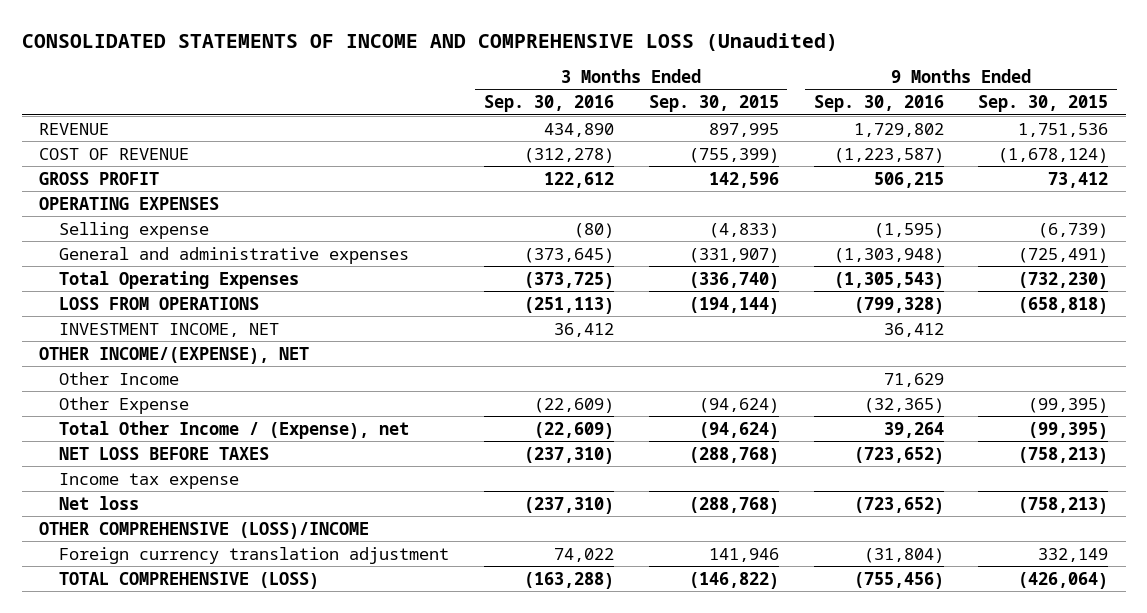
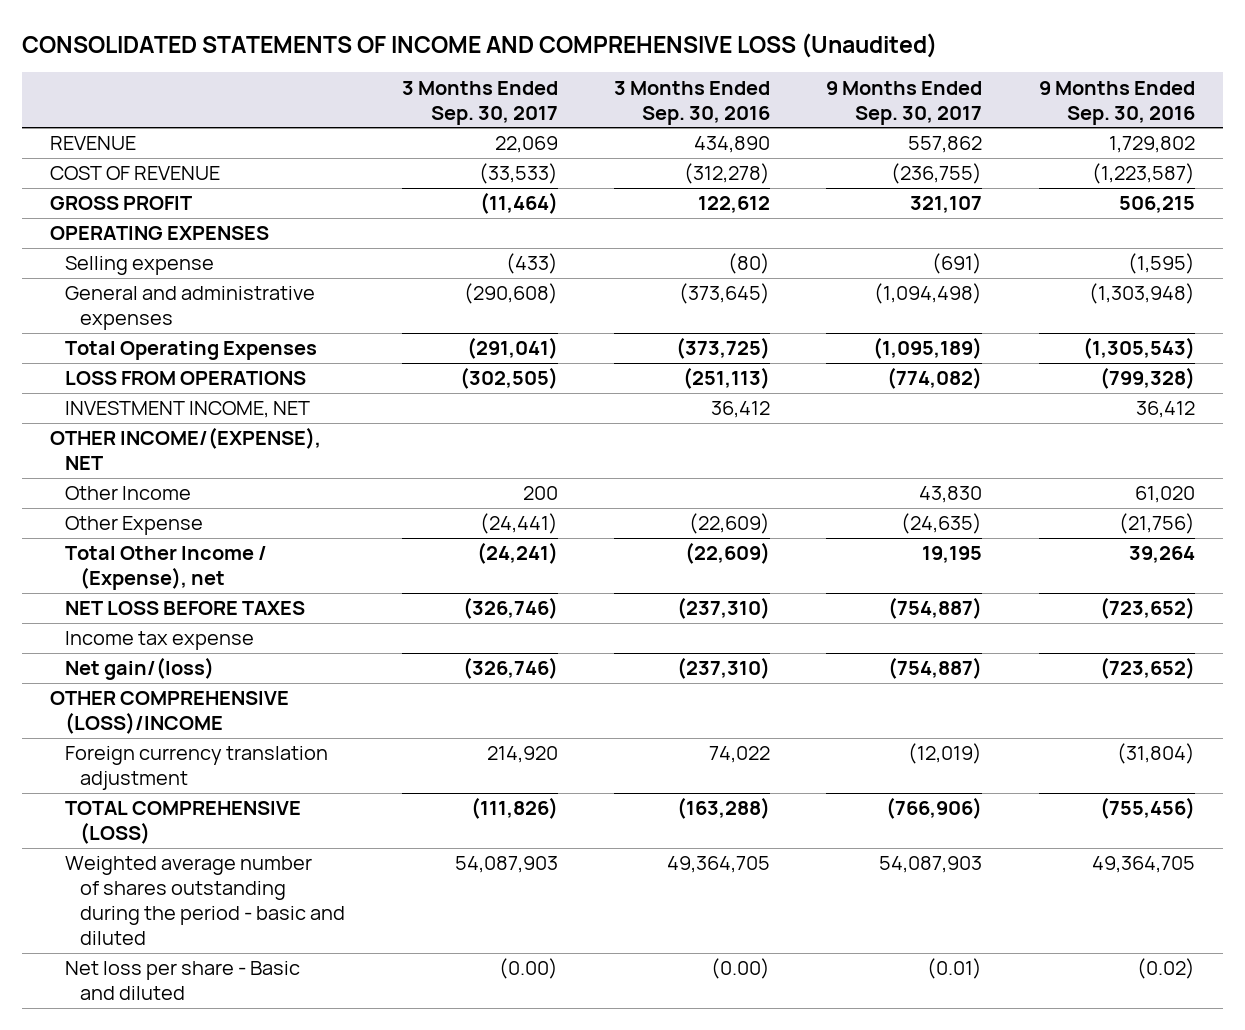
- | 3 Months Ended Sep. 30, 2016 | 3 Months Ended Sep. 30, 2015 | 9 Months Ended Sep. 30, 2016 | 9 Months Ended Sep. 30, 2015
+ | 3 Months Ended Sep. 30, 2017 | 3 Months Ended Sep. 30, 2016 | 9 Months Ended Sep. 30, 2017 | 9 Months Ended Sep. 30, 2016
- Other Income | | | 71,629 |
- Other Expense | (22,609) | (94,624) | (32,365) | (99,395)
+ Other Income | 200 | | 43,830 | 61,020
+ Other Expense | (24,441) | (22,609) | (24,635) | (21,756)
- Net loss | (237,310) | (288,768) | (723,652) | (758,213)
+ Net gain/(loss) | (326,746) | (237,310) | (754,887) | (723,652)
+ Weighted average number of shares outstanding during the period - basic and diluted | 54,087,903 | 49,364,705 | 54,087,903 | 49,364,705
+ Net loss per share - Basic and diluted | (0.00) | (0.00) | (0.01) | (0.02)

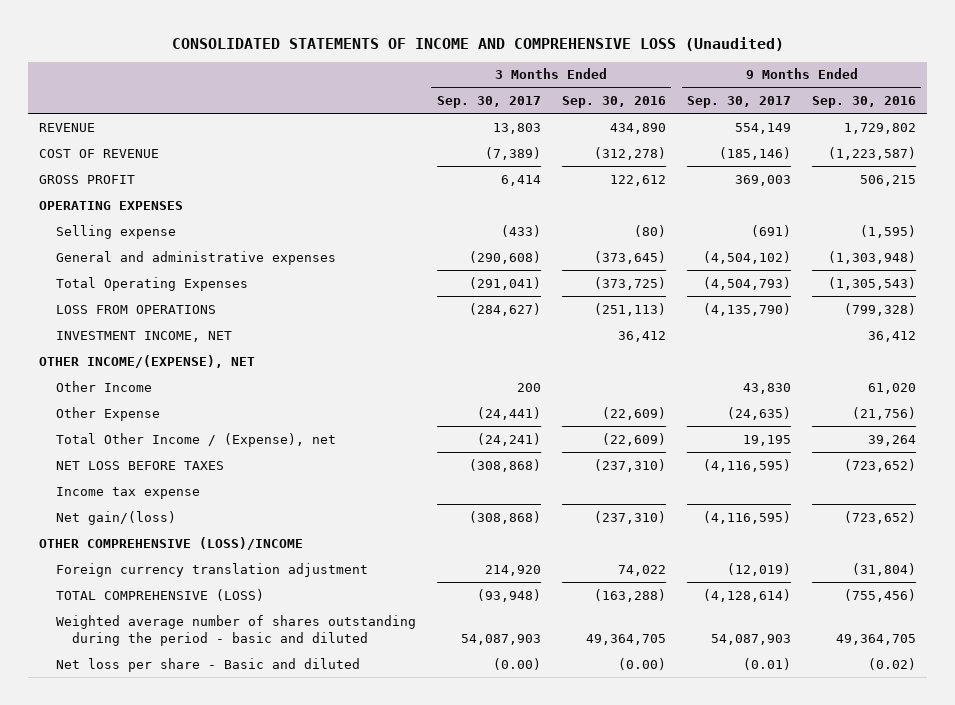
- REVENUE | 22,069 | 434,890 | 557,862 | 1,729,802
- COST OF REVENUE | (33,533) | (312,278) | (236,755) | (1,223,587)
- GROSS PROFIT | (11,464) | 122,612 | 321,107 | 506,215
+ REVENUE | 13,803 | 434,890 | 554,149 | 1,729,802
+ COST OF REVENUE | (7,389) | (312,278) | (185,146) | (1,223,587)
+ GROSS PROFIT | 6,414 | 122,612 | 369,003 | 506,215
- General and administrative expenses | (290,608) | (373,645) | (1,094,498) | (1,303,948)
- Total Operating Expenses | (291,041) | (373,725) | (1,095,189) | (1,305,543)
- LOSS FROM OPERATIONS | (302,505) | (251,113) | (774,082) | (799,328)
+ General and administrative expenses | (290,608) | (373,645) | (4,504,102) | (1,303,948)
+ Total Operating Expenses | (291,041) | (373,725) | (4,504,793) | (1,305,543)
+ LOSS FROM OPERATIONS | (284,627) | (251,113) | (4,135,790) | (799,328)
- NET LOSS BEFORE TAXES | (326,746) | (237,310) | (754,887) | (723,652)
+ NET LOSS BEFORE TAXES | (308,868) | (237,310) | (4,116,595) | (723,652)
- Net gain/(loss) | (326,746) | (237,310) | (754,887) | (723,652)
+ Net gain/(loss) | (308,868) | (237,310) | (4,116,595) | (723,652)
- TOTAL COMPREHENSIVE (LOSS) | (111,826) | (163,288) | (766,906) | (755,456)
+ TOTAL COMPREHENSIVE (LOSS) | (93,948) | (163,288) | (4,128,614) | (755,456)

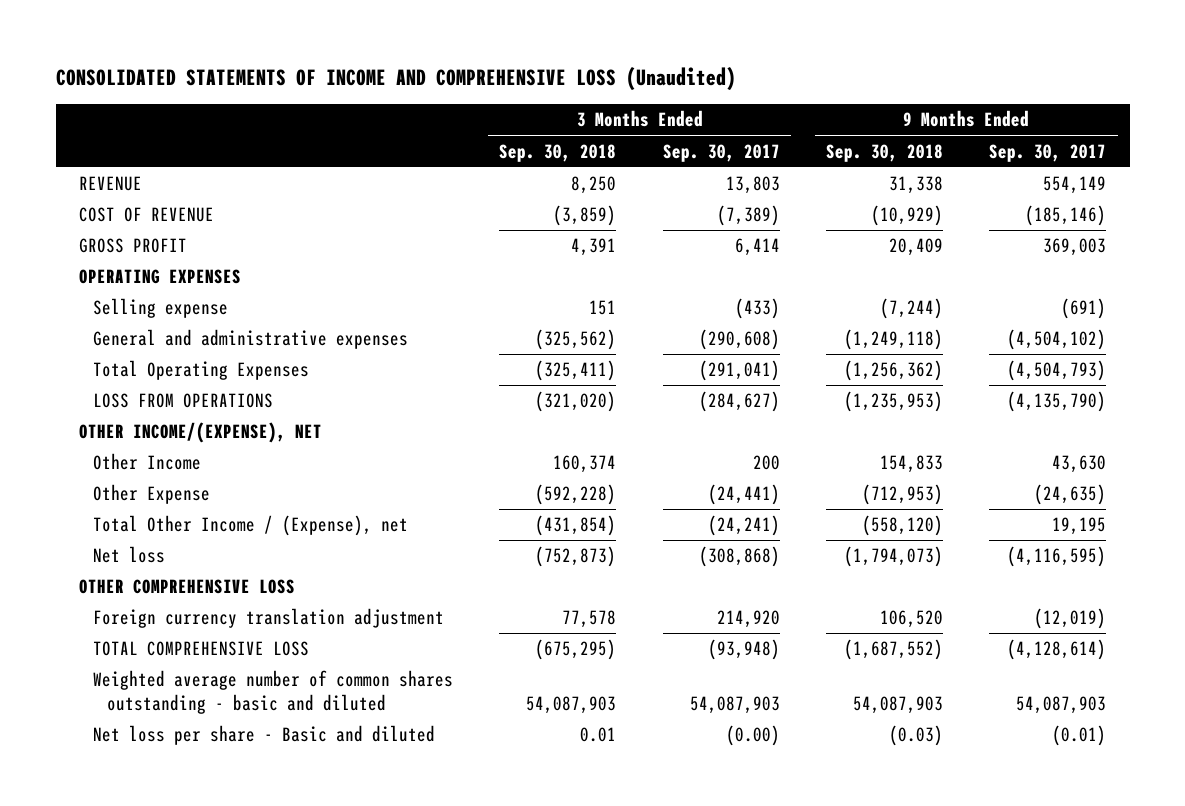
- | 3 Months Ended Sep. 30, 2017 | 3 Months Ended Sep. 30, 2016 | 9 Months Ended Sep. 30, 2017 | 9 Months Ended Sep. 30, 2016
+ | 3 Months Ended Sep. 30, 2018 | 3 Months Ended Sep. 30, 2017 | 9 Months Ended Sep. 30, 2018 | 9 Months Ended Sep. 30, 2017
- INVESTMENT INCOME, NET | | 36,412 | | 36,412
- Other Income | 200 | | 43,830 | 61,020
+ Other Income | 160,374 | 200 | 154,833 | 43,630
- NET LOSS BEFORE TAXES | (308,868) | (237,310) | (4,116,595) | (723,652)
- Income tax expense
- Net gain/(loss) | (308,868) | (237,310) | (4,116,595) | (723,652)
- OTHER COMPREHENSIVE (LOSS)/INCOME
+ Net loss | (752,873) | (308,868) | (1,794,073) | (4,116,595)
+ OTHER COMPREHENSIVE LOSS
- TOTAL COMPREHENSIVE (LOSS) | (93,948) | (163,288) | (4,128,614) | (755,456)
- Weighted average number of shares outstanding during the period - basic and diluted | 54,087,903 | 49,364,705 | 54,087,903 | 49,364,705
+ TOTAL COMPREHENSIVE LOSS | (675,295) | (93,948) | (1,687,552) | (4,128,614)
+ Weighted average number of common shares outstanding - basic and diluted | 54,087,903 | 54,087,903 | 54,087,903 | 54,087,903

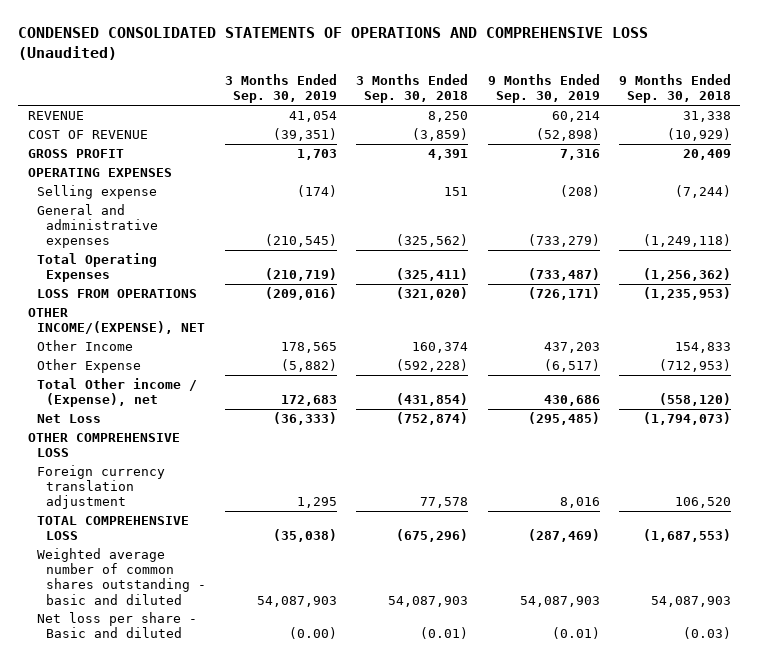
- CONSOLIDATED STATEMENTS OF INCOME AND COMPREHENSIVE LOSS (Unaudited)
+ CONDENSED CONSOLIDATED STATEMENTS OF OPERATIONS AND COMPREHENSIVE LOSS (Unaudited)
- | 3 Months Ended Sep. 30, 2018 | 3 Months Ended Sep. 30, 2017 | 9 Months Ended Sep. 30, 2018 | 9 Months Ended Sep. 30, 2017
+ | 3 Months Ended Sep. 30, 2019 | 3 Months Ended Sep. 30, 2018 | 9 Months Ended Sep. 30, 2019 | 9 Months Ended Sep. 30, 2018
- Total Other Income / (Expense), net | (431,854) | (24,241) | (558,120) | 19,195
- Net loss | (752,873) | (308,868) | (1,794,073) | (4,116,595)
+ Total Other income / (Expense), net | 172,683 | (431,854) | 430,686 | (558,120)
+ Net Loss | (36,333) | (752,874) | (295,485) | (1,794,073)
- TOTAL COMPREHENSIVE LOSS | (675,295) | (93,948) | (1,687,552) | (4,128,614)
+ TOTAL COMPREHENSIVE LOSS | (35,038) | (675,296) | (287,469) | (1,687,553)
- Net loss per share - Basic and diluted | 0.01 | (0.00) | (0.03) | (0.01)
+ Net loss per share - Basic and diluted | (0.00) | (0.01) | (0.01) | (0.03)

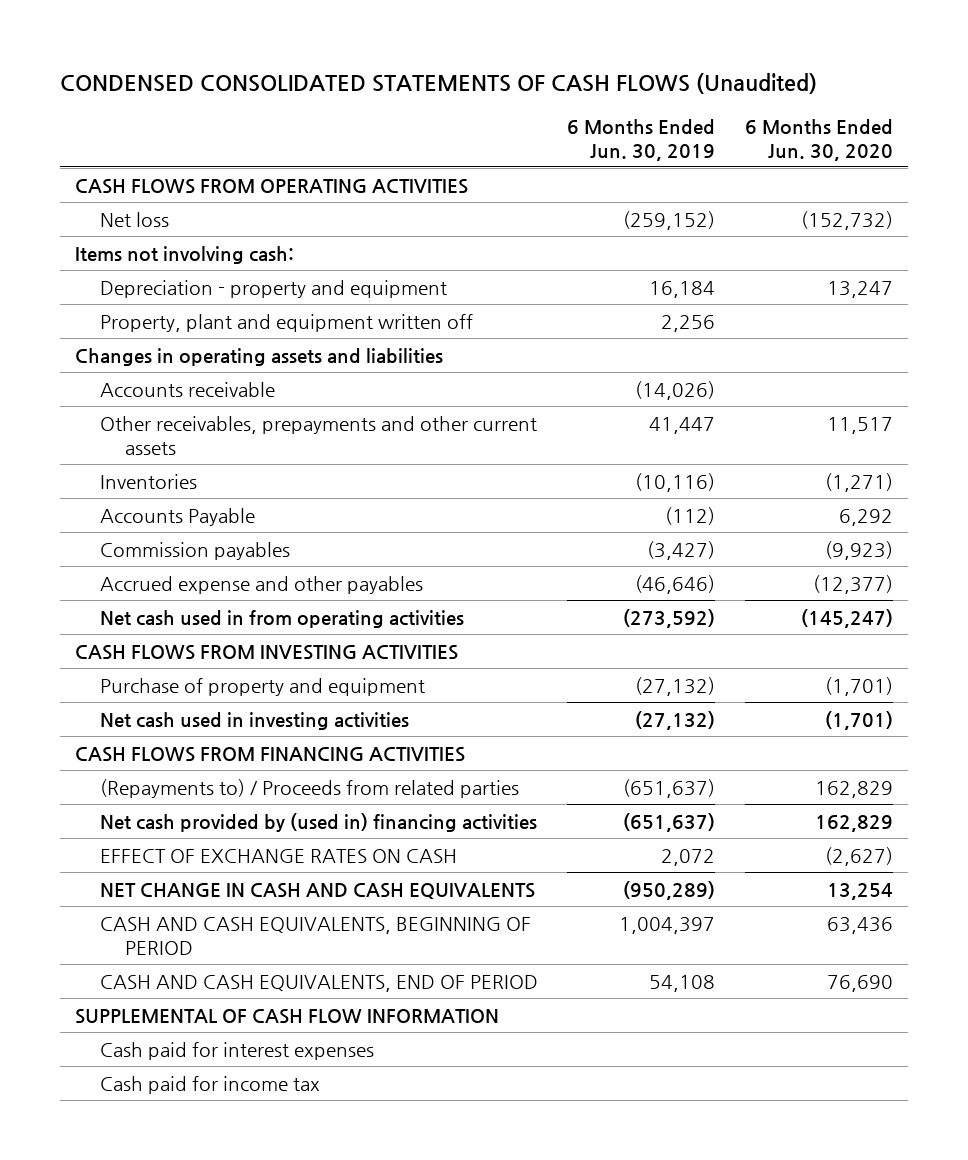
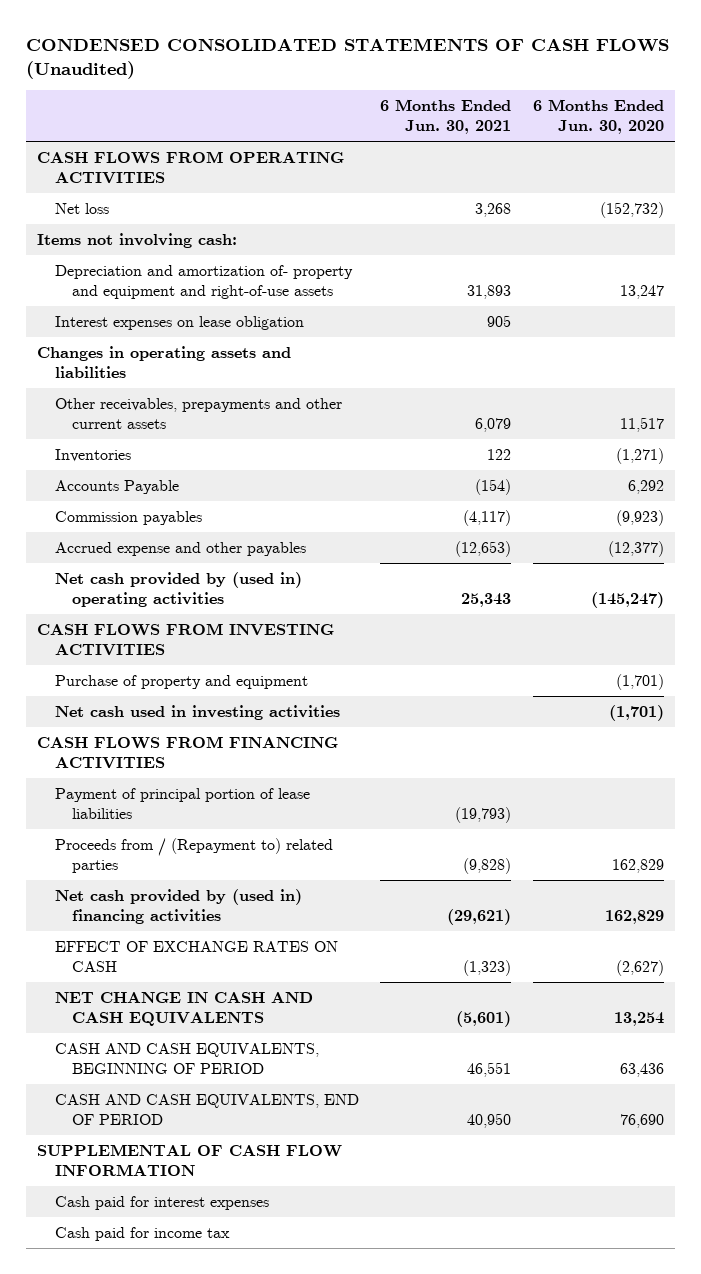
- | 6 Months Ended Jun. 30, 2019 | 6 Months Ended Jun. 30, 2020
+ | 6 Months Ended Jun. 30, 2021 | 6 Months Ended Jun. 30, 2020
- Depreciation - property and equipment | 16,184 | 13,247
- Property, plant and equipment written off | 2,256 |
+ Depreciation and amortization of- property and equipment and right-of-use assets | 31,893 | 13,247
+ Interest expenses on lease obligation | 905 |
- Accounts receivable | (14,026) |
- Net cash used in from operating activities | (273,592) | (145,247)
+ Net cash provided by (used in) operating activities | 25,343 | (145,247)
- (Repayments to) / Proceeds from related parties | (651,637) | 162,829
+ Payment of principal portion of lease liabilities | (19,793) |
+ Proceeds from / (Repayment to) related parties | (9,828) | 162,829

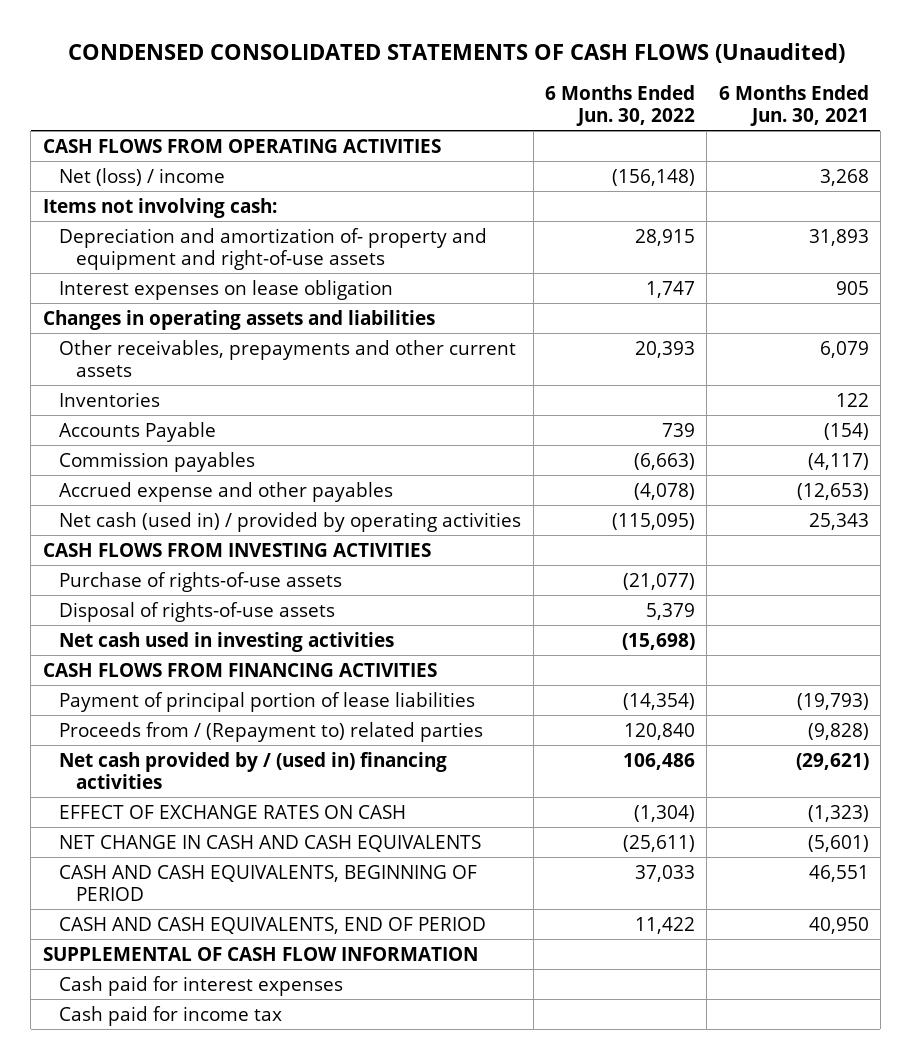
- | 6 Months Ended Jun. 30, 2021 | 6 Months Ended Jun. 30, 2020
+ | 6 Months Ended Jun. 30, 2022 | 6 Months Ended Jun. 30, 2021
- Net loss | 3,268 | (152,732)
+ Net (loss) / income | (156,148) | 3,268
- Net cash provided by (used in) operating activities | 25,343 | (145,247)
+ Net cash (used in) / provided by operating activities | (115,095) | 25,343
- Purchase of property and equipment | | (1,701)
+ Purchase of rights-of-use assets | (21,077) |
+ Disposal of rights-of-use assets | 5,379 |
- Net cash provided by (used in) financing activities | (29,621) | 162,829
+ Net cash provided by / (used in) financing activities | 106,486 | (29,621)

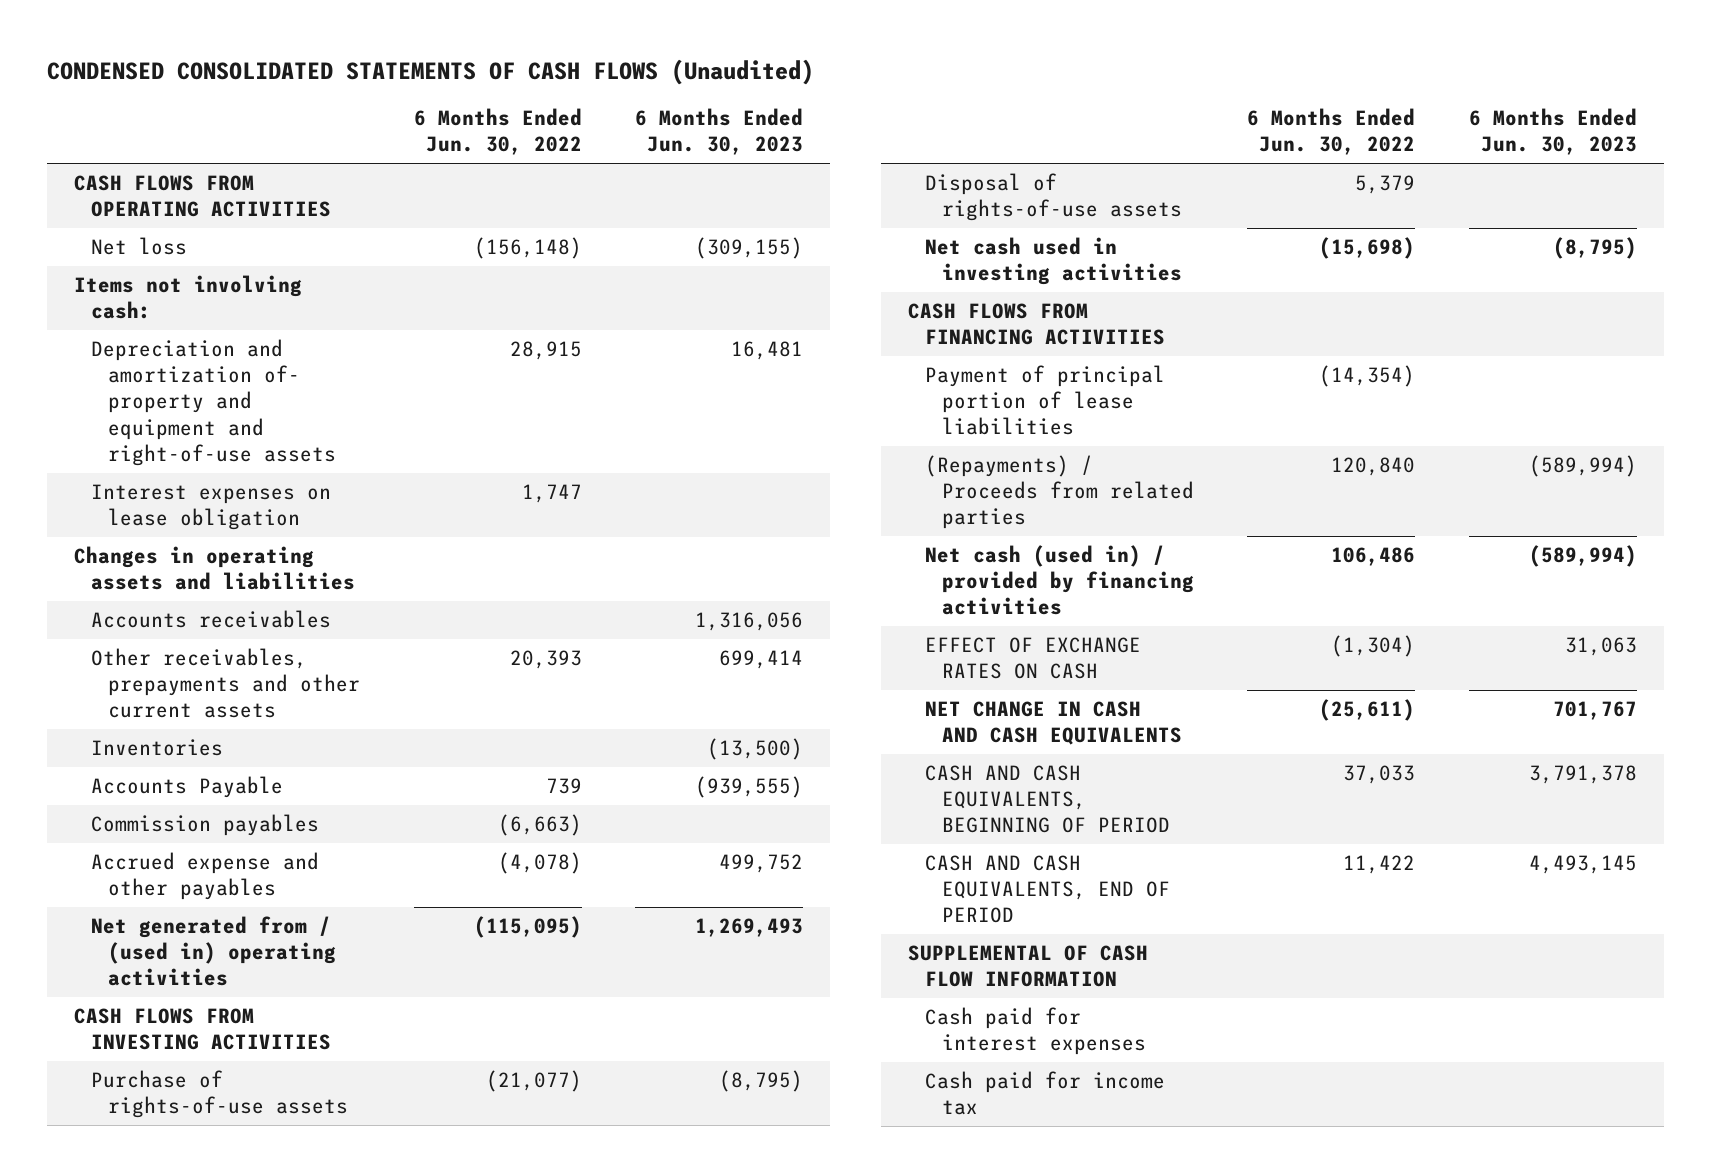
- | 6 Months Ended Jun. 30, 2022 | 6 Months Ended Jun. 30, 2021
+ | 6 Months Ended Jun. 30, 2022 | 6 Months Ended Jun. 30, 2023
- Net (loss) / income | (156,148) | 3,268
+ Net loss | (156,148) | (309,155)
+ Accounts receivables | | 1,316,056
- Net cash (used in) / provided by operating activities | (115,095) | 25,343
+ Net generated from / (used in) operating activities | (115,095) | 1,269,493
- Proceeds from / (Repayment to) related parties | 120,840 | (9,828)
- Net cash provided by / (used in) financing activities | 106,486 | (29,621)
+ (Repayments) / Proceeds from related parties | 120,840 | (589,994)
+ Net cash (used in) / provided by financing activities | 106,486 | (589,994)

